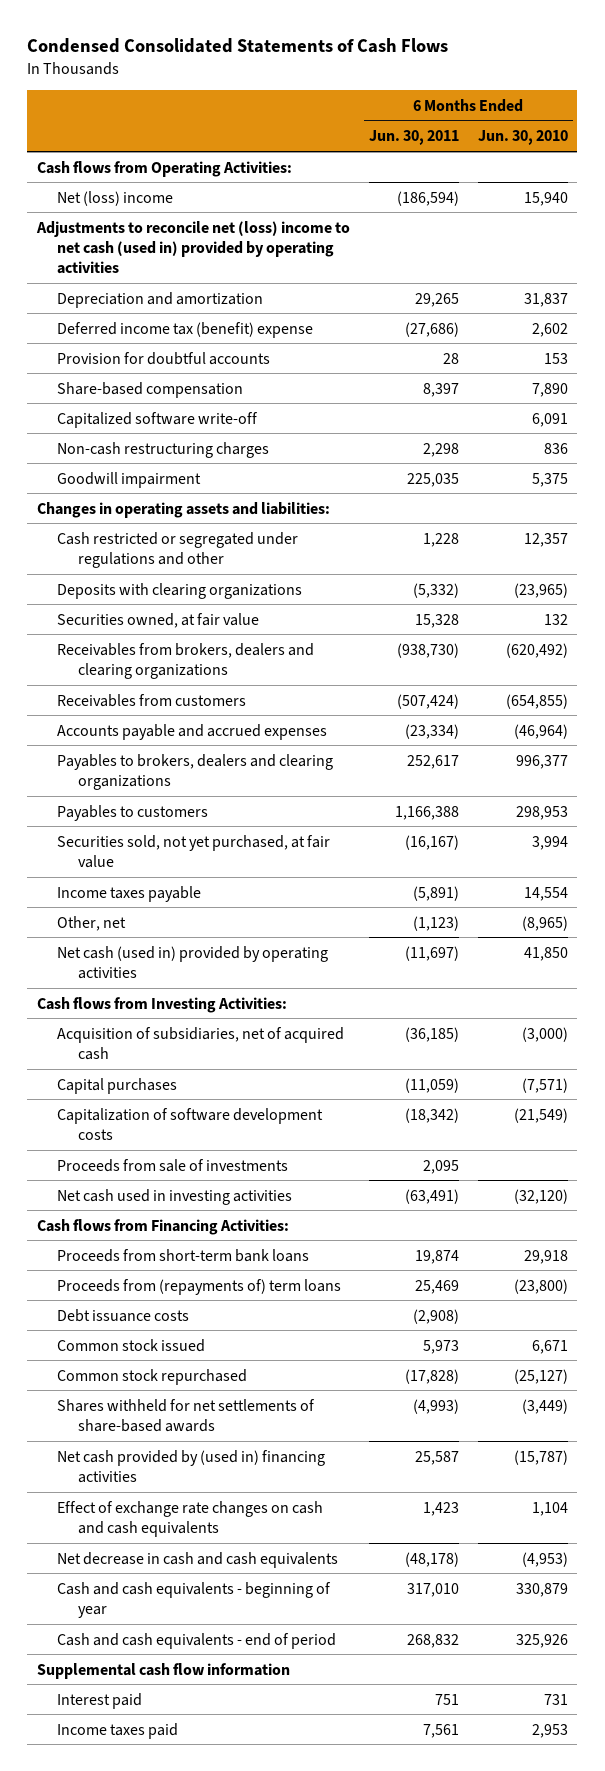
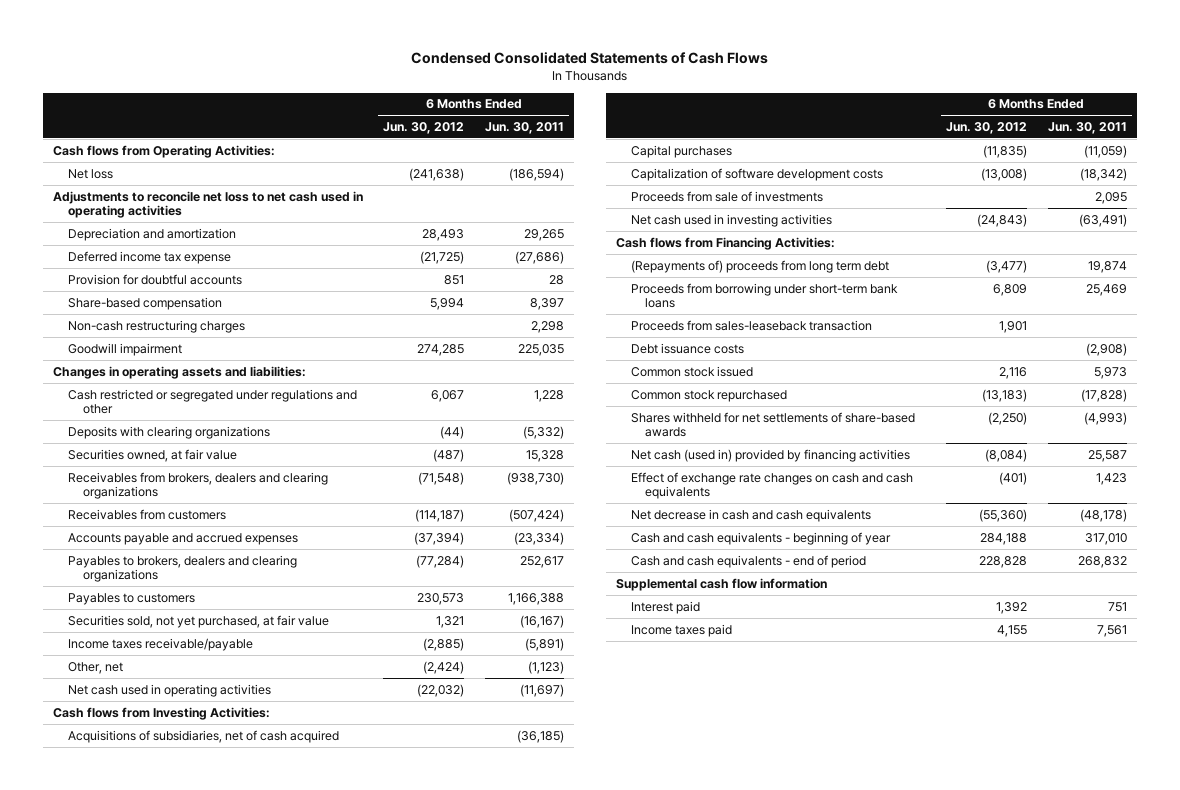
- | 6 Months Ended Jun. 30, 2011 | 6 Months Ended Jun. 30, 2010
+ | 6 Months Ended Jun. 30, 2012 | 6 Months Ended Jun. 30, 2011
- Net (loss) income | (186,594) | 15,940
- Adjustments to reconcile net (loss) income to net cash (used in) provided by operating activities
+ Net loss | (241,638) | (186,594)
+ Adjustments to reconcile net loss to net cash used in operating activities
- Deferred income tax (benefit) expense | (27,686) | 2,602
+ Deferred income tax expense | (21,725) | (27,686)
- Capitalized software write-off | | 6,091
- Income taxes payable | (5,891) | 14,554
+ Income taxes receivable/payable | (2,885) | (5,891)
- Net cash (used in) provided by operating activities | (11,697) | 41,850
+ Net cash used in operating activities | (22,032) | (11,697)
- Acquisition of subsidiaries, net of acquired cash | (36,185) | (3,000)
+ Acquisitions of subsidiaries, net of cash acquired | | (36,185)
- Proceeds from short-term bank loans | 19,874 | 29,918
- Proceeds from (repayments of) term loans | 25,469 | (23,800)
+ (Repayments of) proceeds from long term debt | (3,477) | 19,874
+ Proceeds from borrowing under short-term bank loans | 6,809 | 25,469
+ Proceeds from sales-leaseback transaction | 1,901 |
- Net cash provided by (used in) financing activities | 25,587 | (15,787)
+ Net cash (used in) provided by financing activities | (8,084) | 25,587

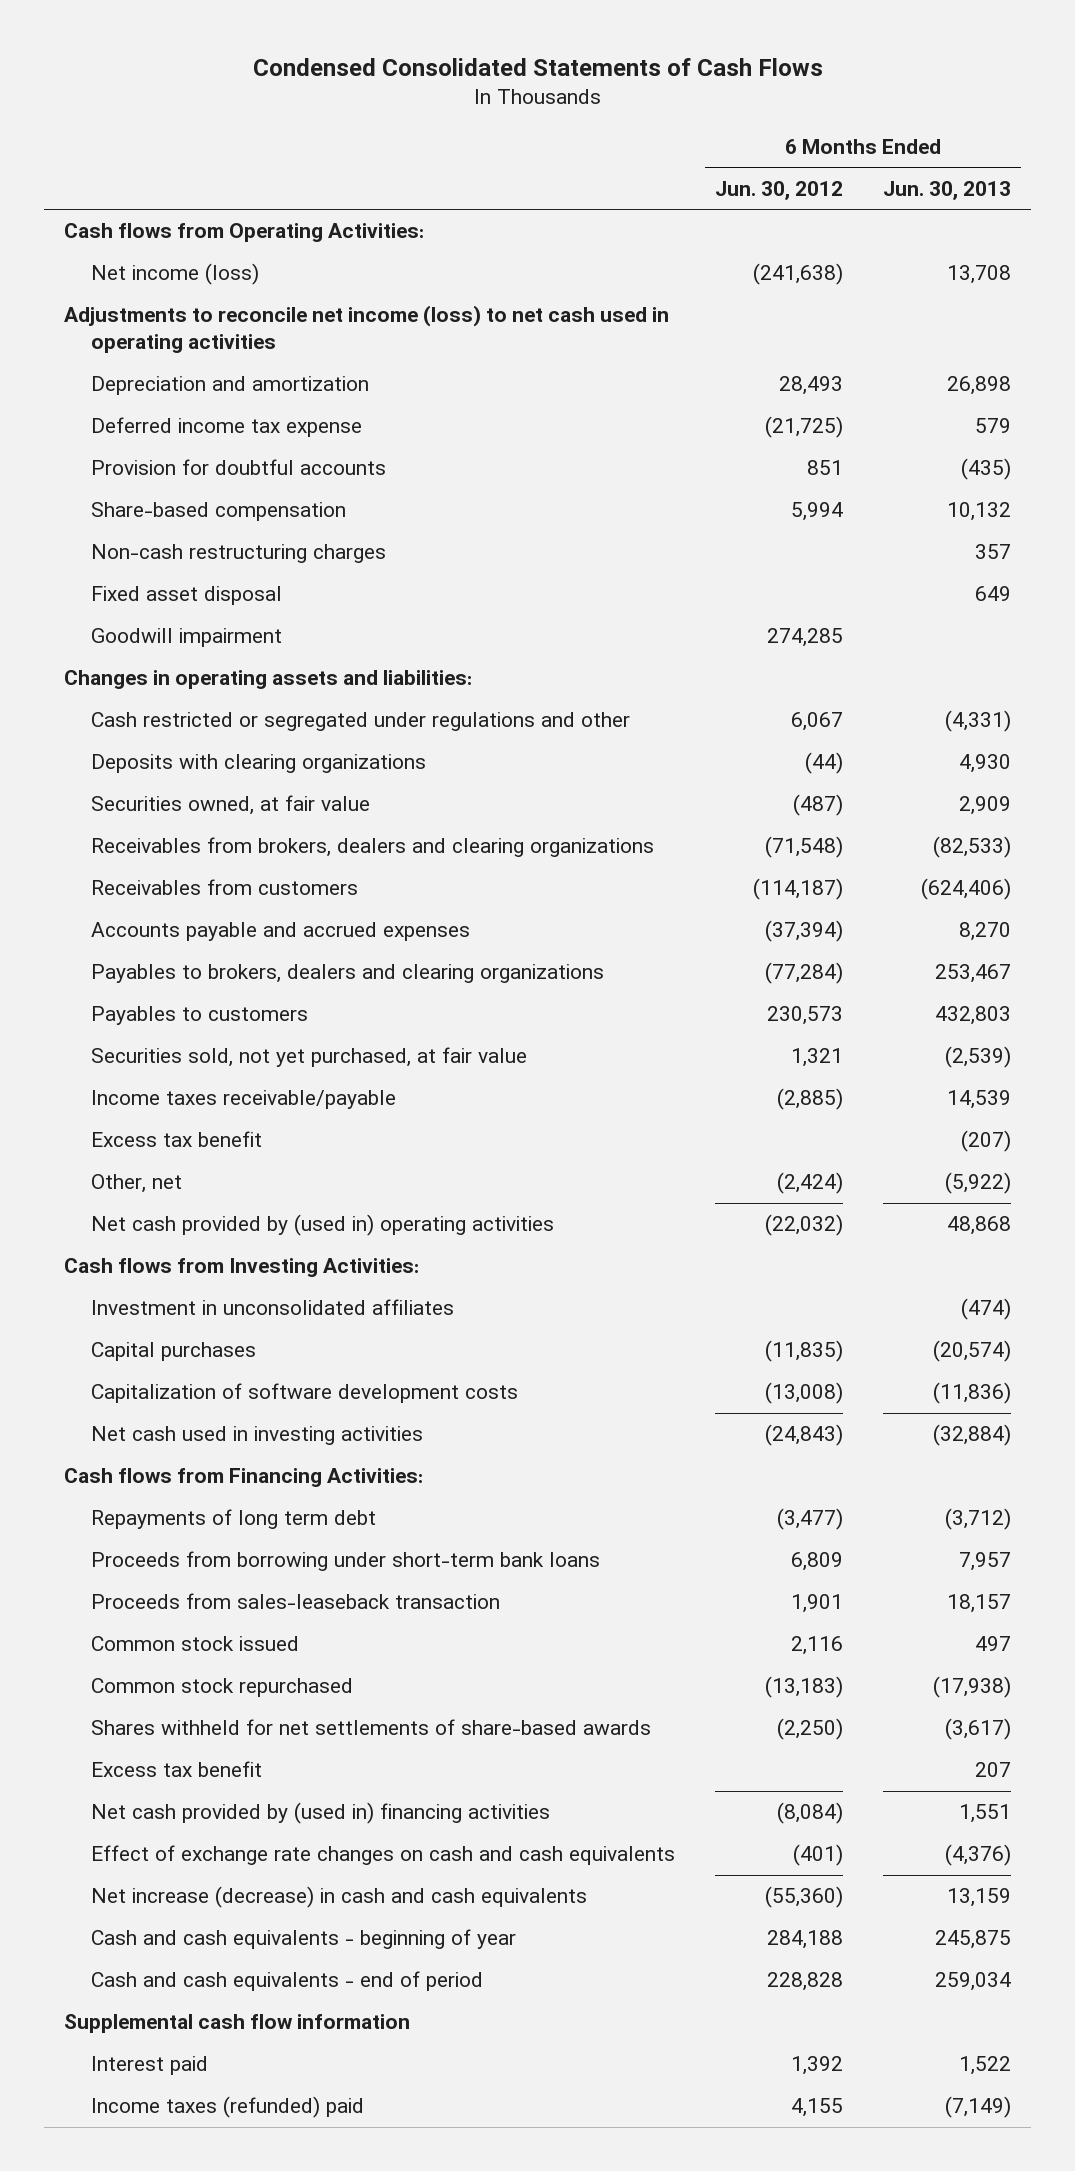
- | 6 Months Ended Jun. 30, 2012 | 6 Months Ended Jun. 30, 2011
+ | 6 Months Ended Jun. 30, 2012 | 6 Months Ended Jun. 30, 2013
- Net loss | (241,638) | (186,594)
- Adjustments to reconcile net loss to net cash used in operating activities
+ Net income (loss) | (241,638) | 13,708
+ Adjustments to reconcile net income (loss) to net cash used in operating activities
+ Fixed asset disposal | | 649
+ Excess tax benefit | | (207)
- Net cash used in operating activities | (22,032) | (11,697)
+ Net cash provided by (used in) operating activities | (22,032) | 48,868
- Acquisitions of subsidiaries, net of cash acquired | | (36,185)
+ Investment in unconsolidated affiliates | | (474)
- Proceeds from sale of investments | | 2,095
- (Repayments of) proceeds from long term debt | (3,477) | 19,874
+ Repayments of long term debt | (3,477) | (3,712)
- Debt issuance costs | | (2,908)
- Net cash (used in) provided by financing activities | (8,084) | 25,587
+ Excess tax benefit | | 207
+ Net cash provided by (used in) financing activities | (8,084) | 1,551
- Net decrease in cash and cash equivalents | (55,360) | (48,178)
+ Net increase (decrease) in cash and cash equivalents | (55,360) | 13,159
- Income taxes paid | 4,155 | 7,561
+ Income taxes (refunded) paid | 4,155 | (7,149)

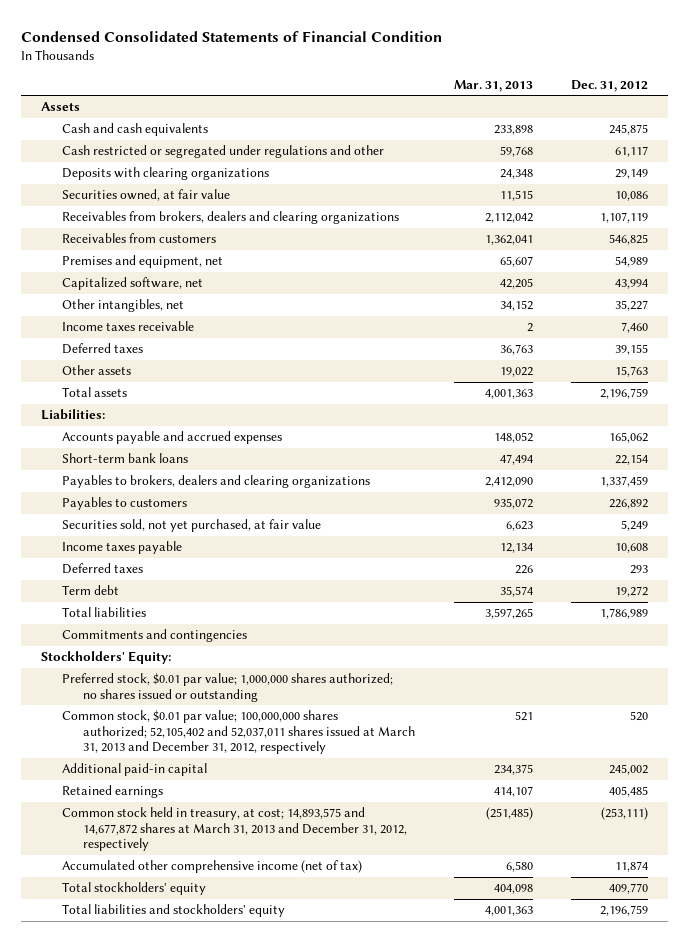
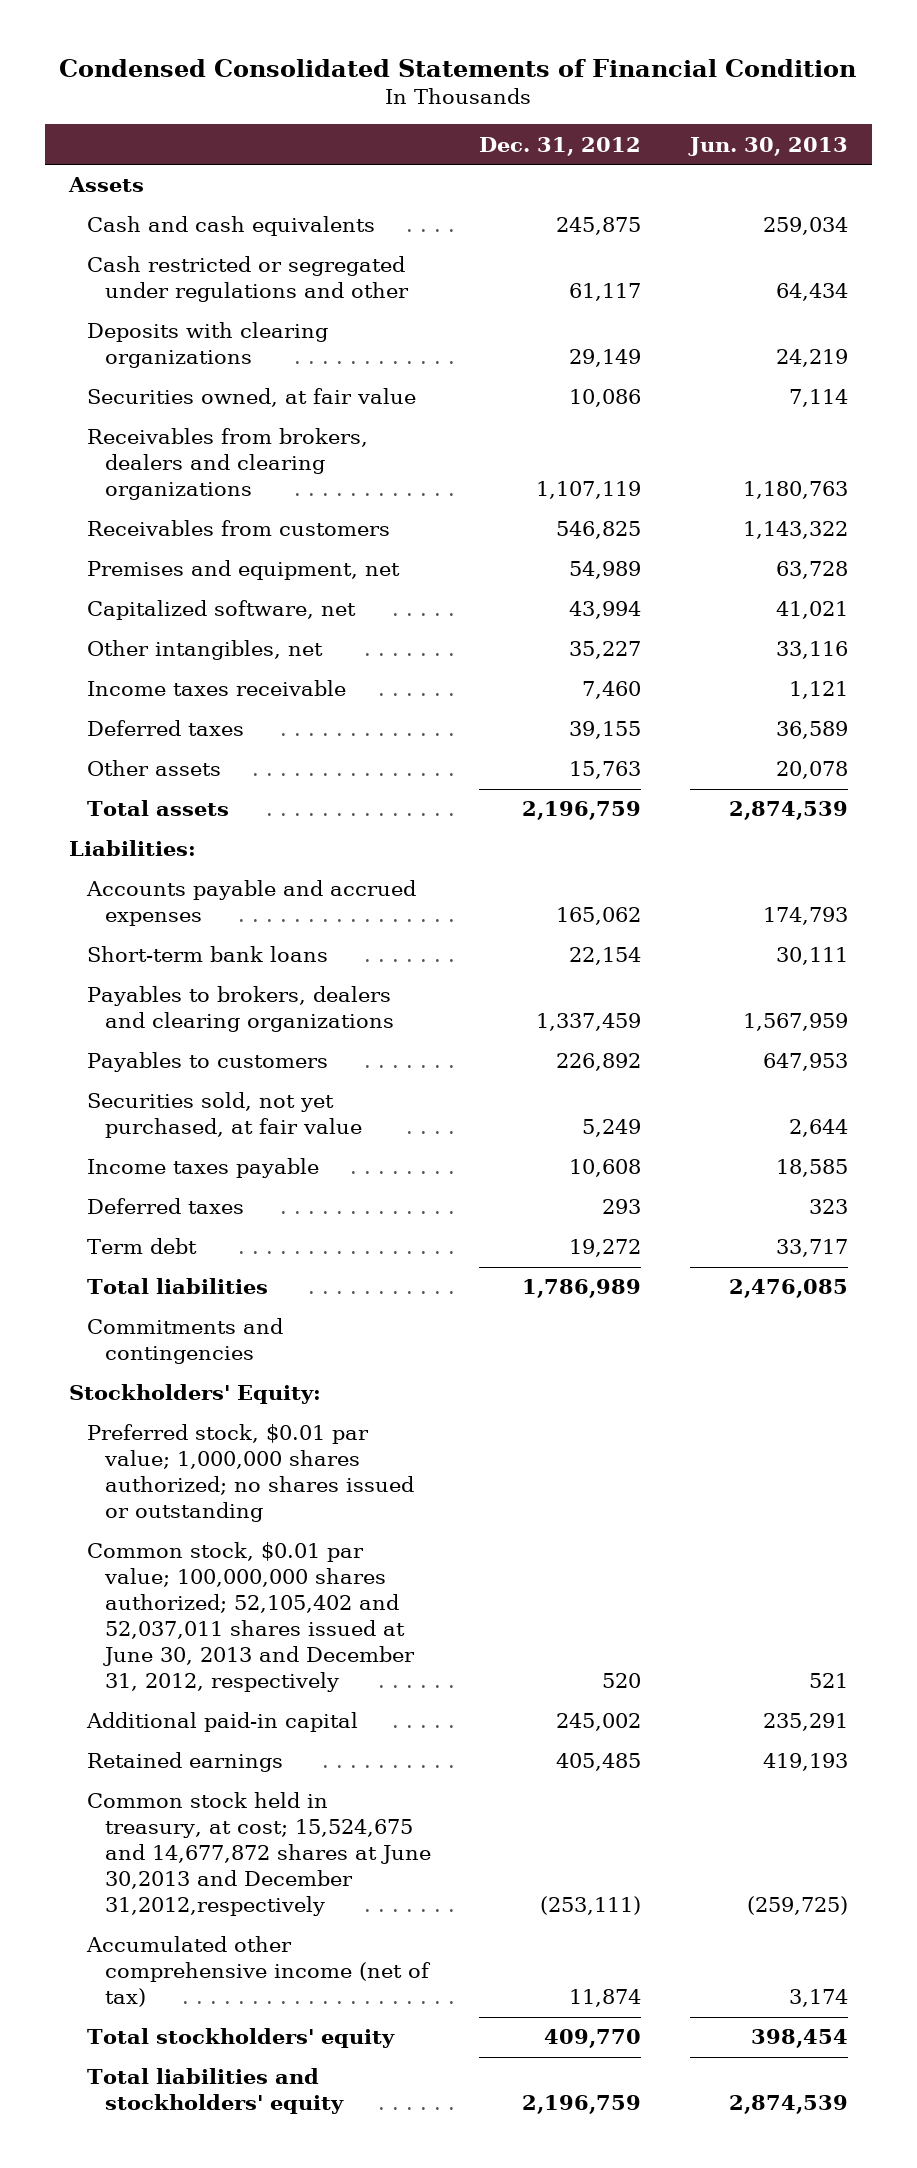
- | Mar. 31, 2013 | Dec. 31, 2012
+ | Dec. 31, 2012 | Jun. 30, 2013
- Common stock, $0.01 par value; 100,000,000 shares authorized; 52,105,402 and 52,037,011 shares issued at March 31, 2013 and December 31, 2012, respectively | 521 | 520
+ Common stock, $0.01 par value; 100,000,000 shares authorized; 52,105,402 and 52,037,011 shares issued at June 30, 2013 and December 31, 2012, respectively | 520 | 521
- Common stock held in treasury, at cost; 14,893,575 and 14,677,872 shares at March 31, 2013 and December 31, 2012, respectively | (251,485) | (253,111)
+ Common stock held in treasury, at cost; 15,524,675 and 14,677,872 shares at June 30,2013 and December 31,2012,respectively | (253,111) | (259,725)

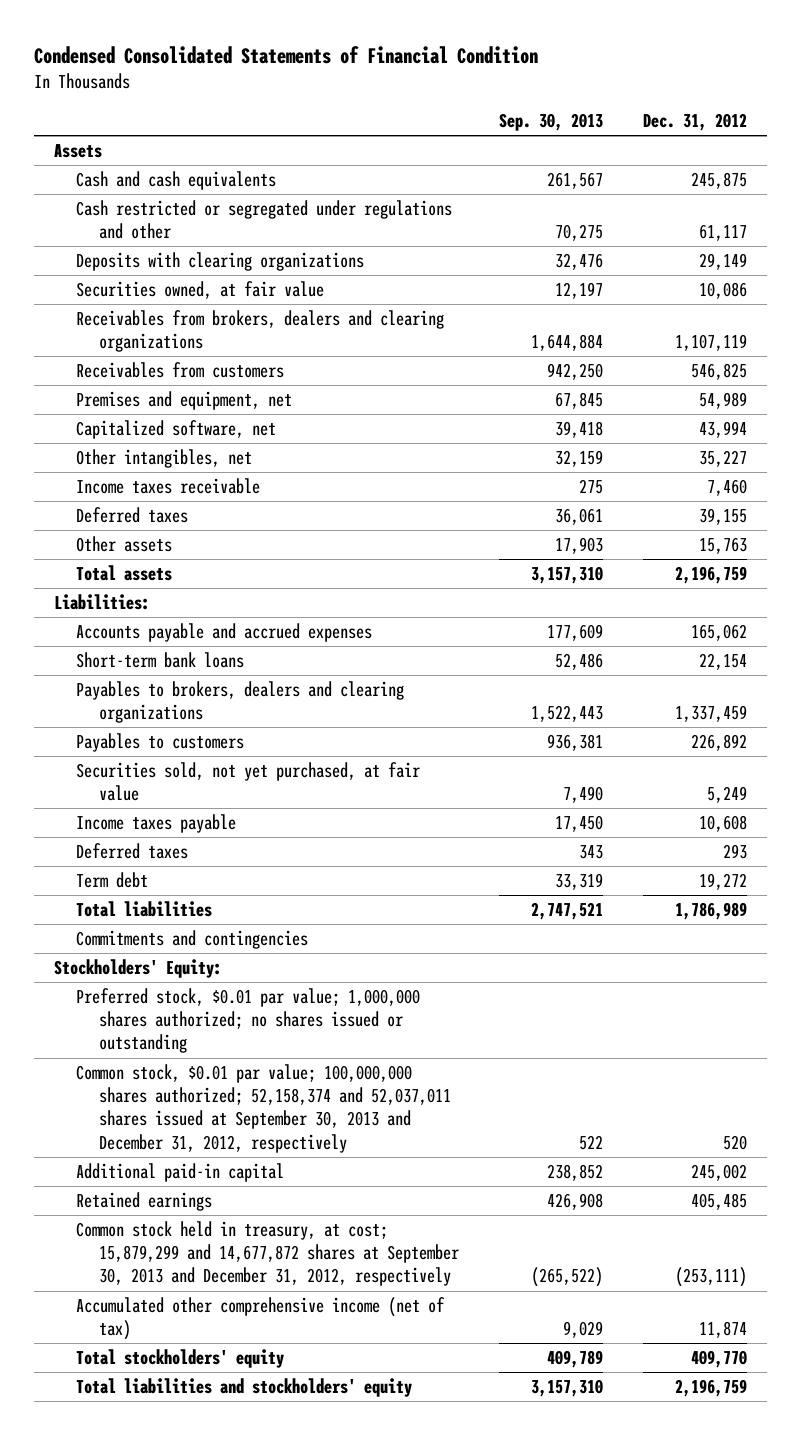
- | Dec. 31, 2012 | Jun. 30, 2013
+ | Sep. 30, 2013 | Dec. 31, 2012
- Common stock, $0.01 par value; 100,000,000 shares authorized; 52,105,402 and 52,037,011 shares issued at June 30, 2013 and December 31, 2012, respectively | 520 | 521
+ Common stock, $0.01 par value; 100,000,000 shares authorized; 52,158,374 and 52,037,011 shares issued at September 30, 2013 and December 31, 2012, respectively | 522 | 520
- Common stock held in treasury, at cost; 15,524,675 and 14,677,872 shares at June 30,2013 and December 31,2012,respectively | (253,111) | (259,725)
+ Common stock held in treasury, at cost; 15,879,299 and 14,677,872 shares at September 30, 2013 and December 31, 2012, respectively | (265,522) | (253,111)

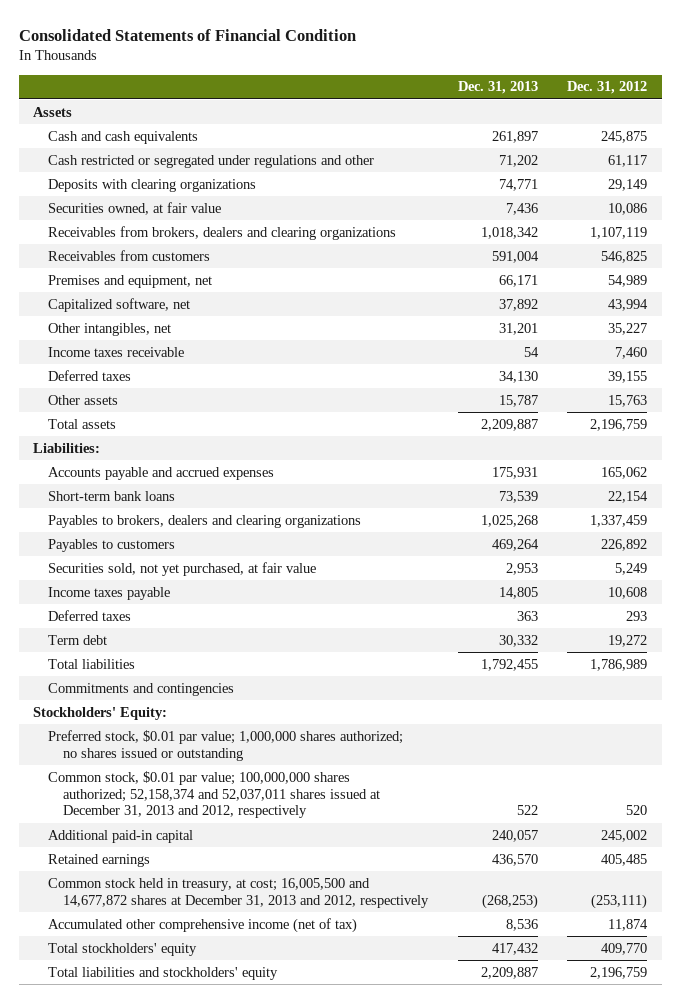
- Condensed Consolidated Statements of Financial Condition
+ Consolidated Statements of Financial Condition
- | Sep. 30, 2013 | Dec. 31, 2012
+ | Dec. 31, 2013 | Dec. 31, 2012
- Common stock, $0.01 par value; 100,000,000 shares authorized; 52,158,374 and 52,037,011 shares issued at September 30, 2013 and December 31, 2012, respectively | 522 | 520
+ Common stock, $0.01 par value; 100,000,000 shares authorized; 52,158,374 and 52,037,011 shares issued at December 31, 2013 and 2012, respectively | 522 | 520
- Common stock held in treasury, at cost; 15,879,299 and 14,677,872 shares at September 30, 2013 and December 31, 2012, respectively | (265,522) | (253,111)
+ Common stock held in treasury, at cost; 16,005,500 and 14,677,872 shares at December 31, 2013 and 2012, respectively | (268,253) | (253,111)

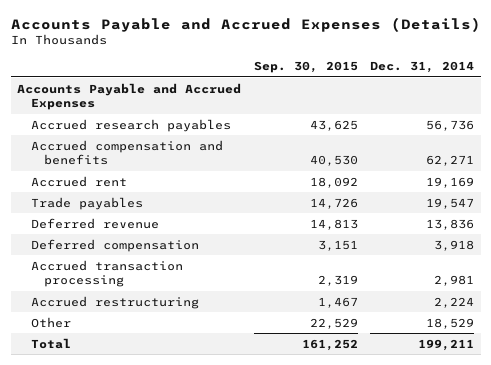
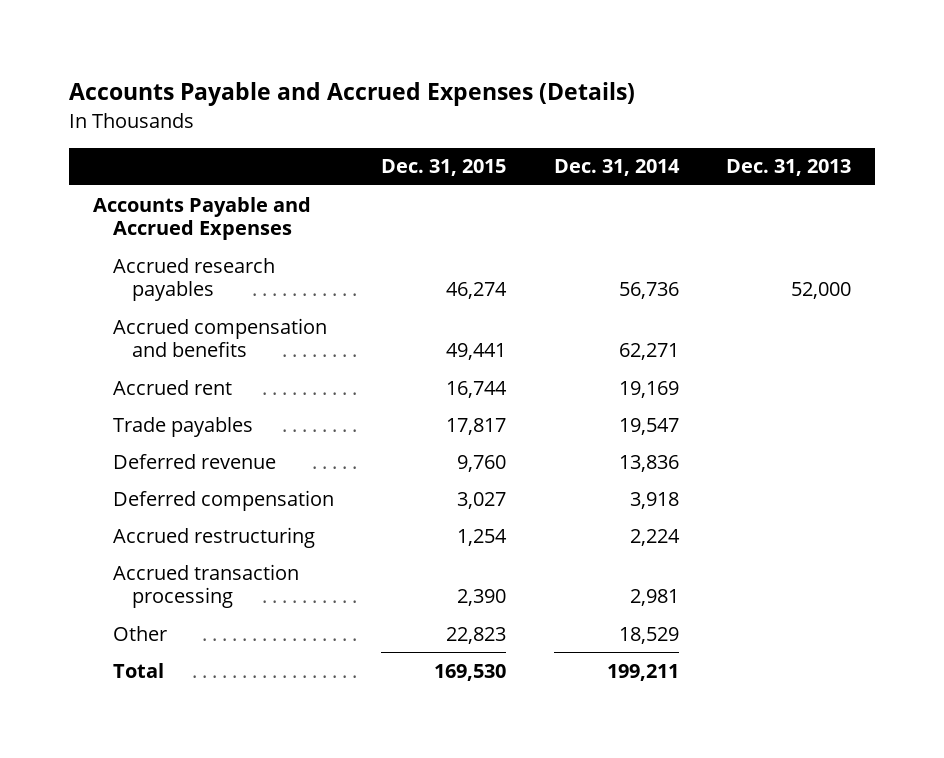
- | Sep. 30, 2015 | Dec. 31, 2014
+ | Dec. 31, 2015 | Dec. 31, 2014 | Dec. 31, 2013
moved down: Accrued transaction processing | 2,390 | 2,981 |

